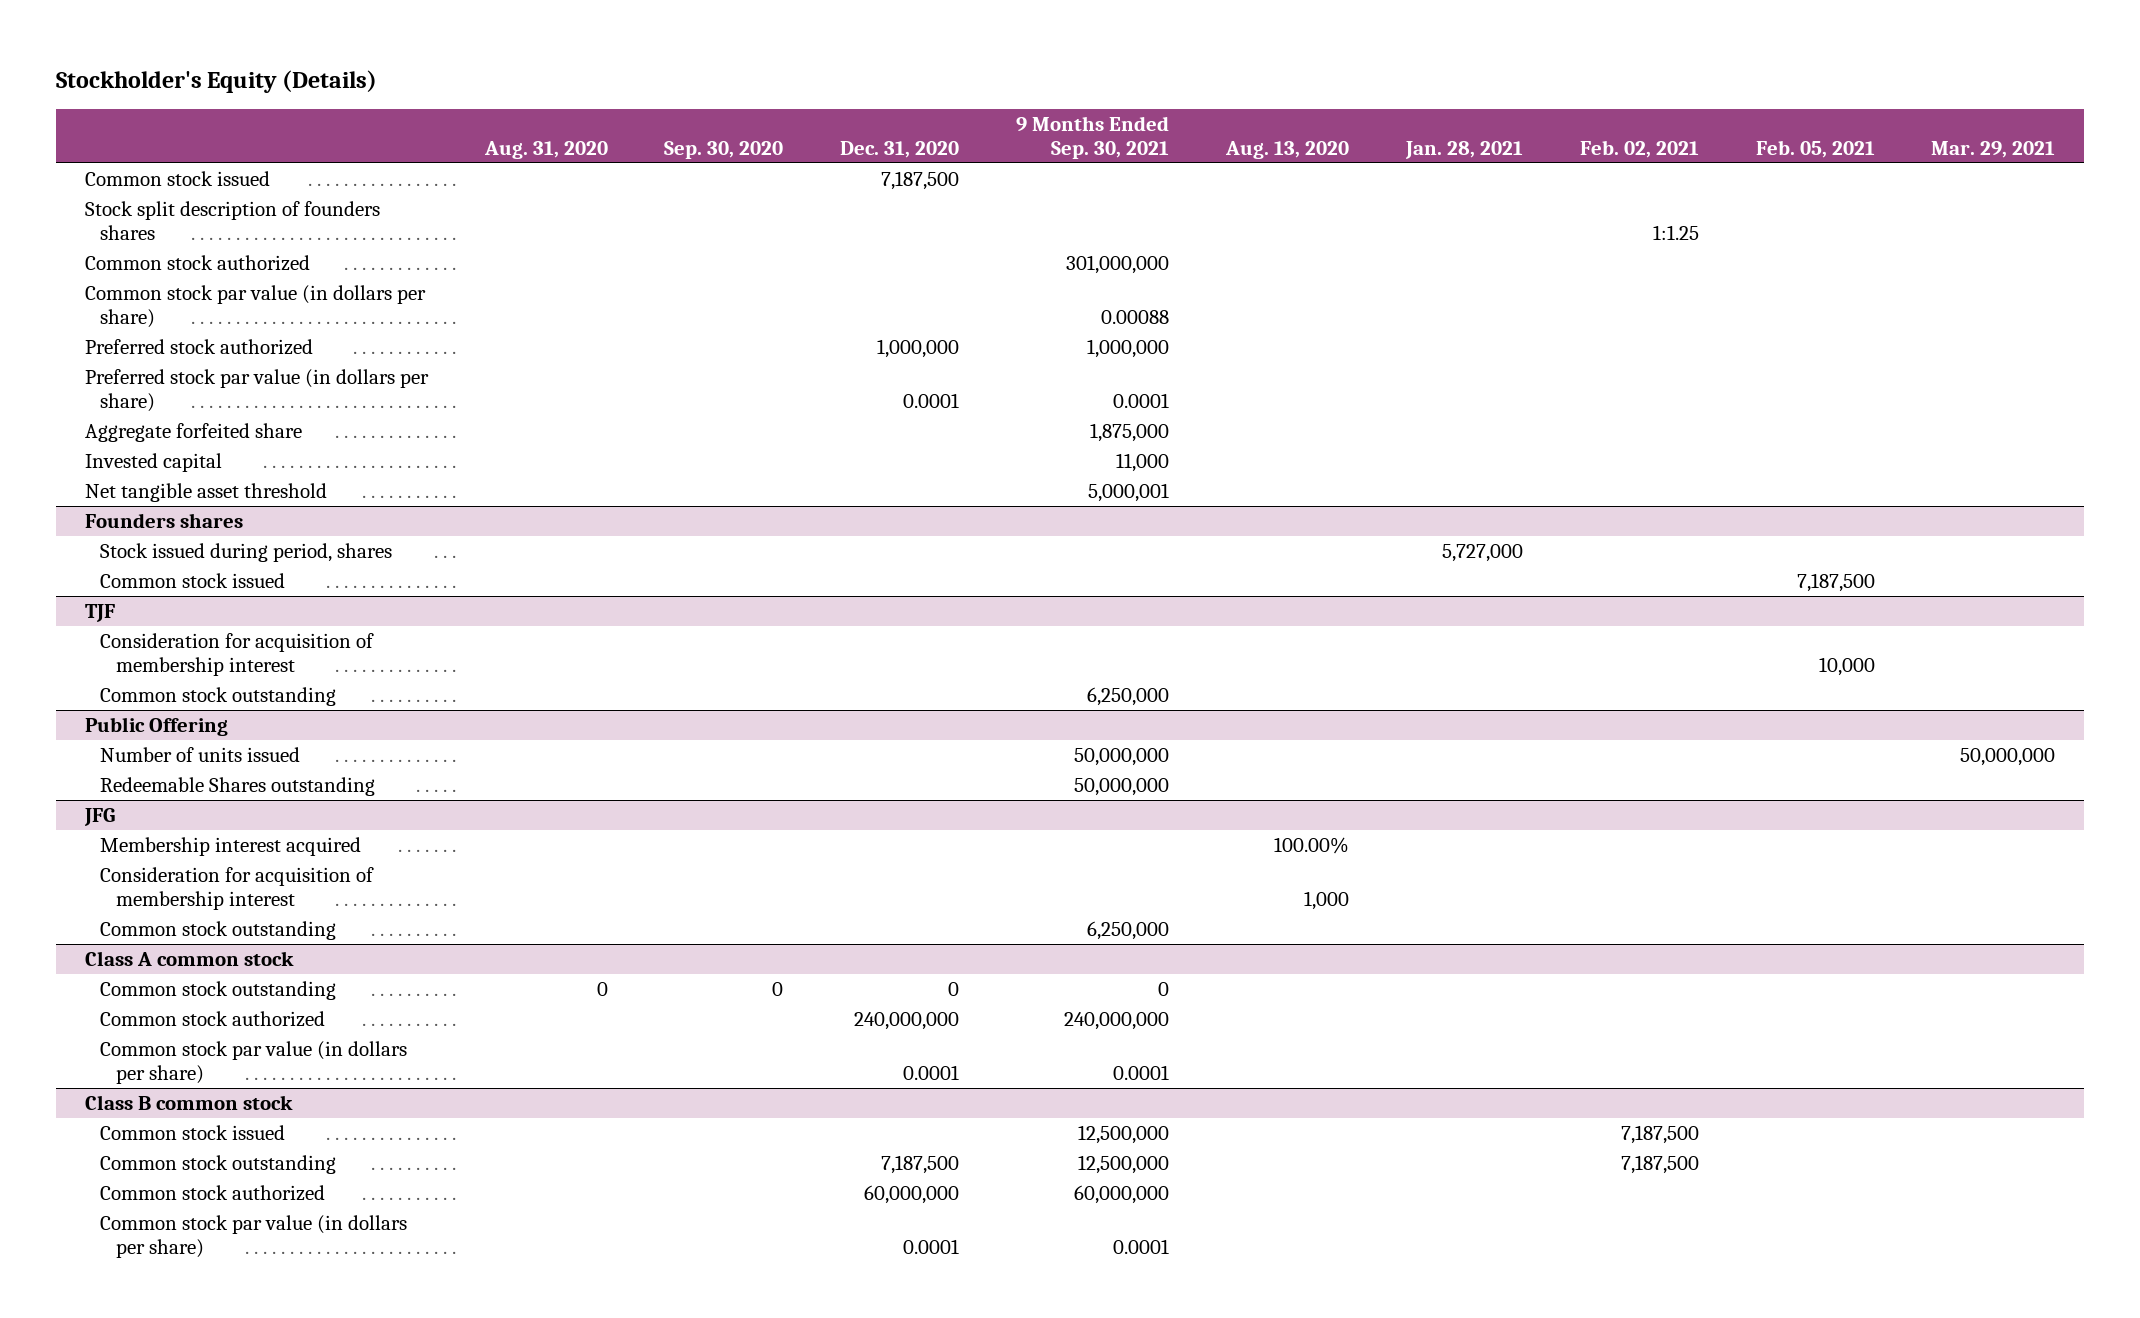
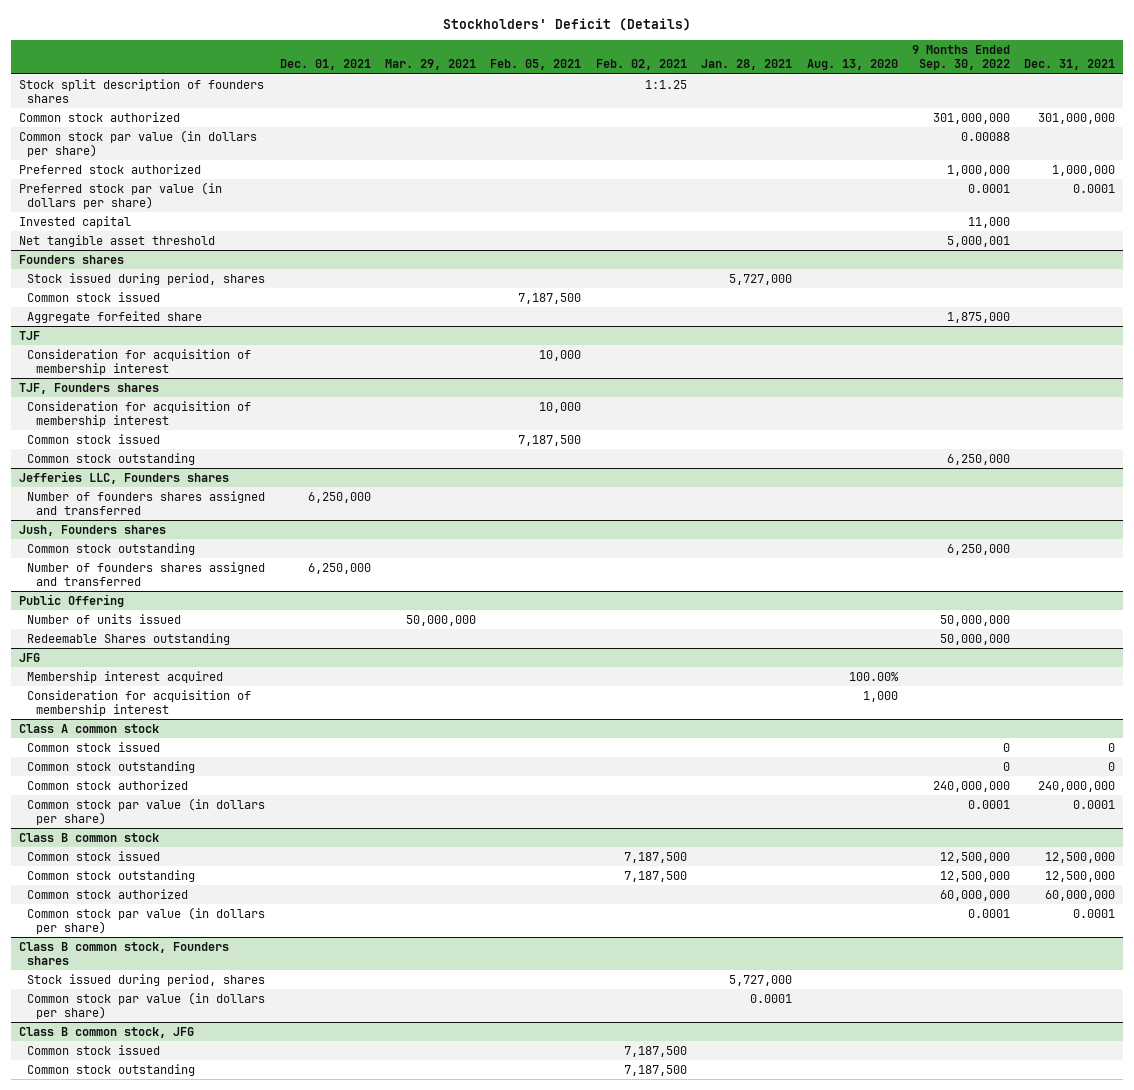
- Stockholder's Equity (Details)
+ Stockholders' Deficit (Details)
- | Aug. 31, 2020 | Sep. 30, 2020 | Dec. 31, 2020 | 9 Months Ended Sep. 30, 2021 | Aug. 13, 2020 | Jan. 28, 2021 | Feb. 02, 2021 | Feb. 05, 2021 | Mar. 29, 2021
+ | Dec. 01, 2021 | Mar. 29, 2021 | Feb. 05, 2021 | Feb. 02, 2021 | Jan. 28, 2021 | Aug. 13, 2020 | 9 Months Ended Sep. 30, 2022 | Dec. 31, 2021
- Common stock issued | | | 7,187,500 | | | | | |
- Aggregate forfeited share | | | | 1,875,000 | | | | |
@ Founders shares
+ Aggregate forfeited share | | | | | | | 1,875,000 |
@ TJF
- Common stock outstanding | | | | 6,250,000 | | | | |
+ TJF, Founders shares
+ Consideration for acquisition of membership interest | | | 10,000 | | | | |
+ Common stock issued | | | 7,187,500 | | | | |
+ Common stock outstanding | | | | | | | 6,250,000 |
+ Jefferies LLC, Founders shares
+ Number of founders shares assigned and transferred | 6,250,000 | | | | | | |
+ Jush, Founders shares
+ Common stock outstanding | | | | | | | 6,250,000 |
+ Number of founders shares assigned and transferred | 6,250,000 | | | | | | |
@ JFG
- Common stock outstanding | | | | 6,250,000 | | | | |
@ Class A common stock
+ Common stock issued | | | | | | | 0 | 0
+ Class B common stock, Founders shares
+ Stock issued during period, shares | | | | | 5,727,000 | | |
+ Common stock par value (in dollars per share) | | | | | 0.0001 | | |
+ Class B common stock, JFG
+ Common stock issued | | | | 7,187,500 | | | |
+ Common stock outstanding | | | | 7,187,500 | | | |

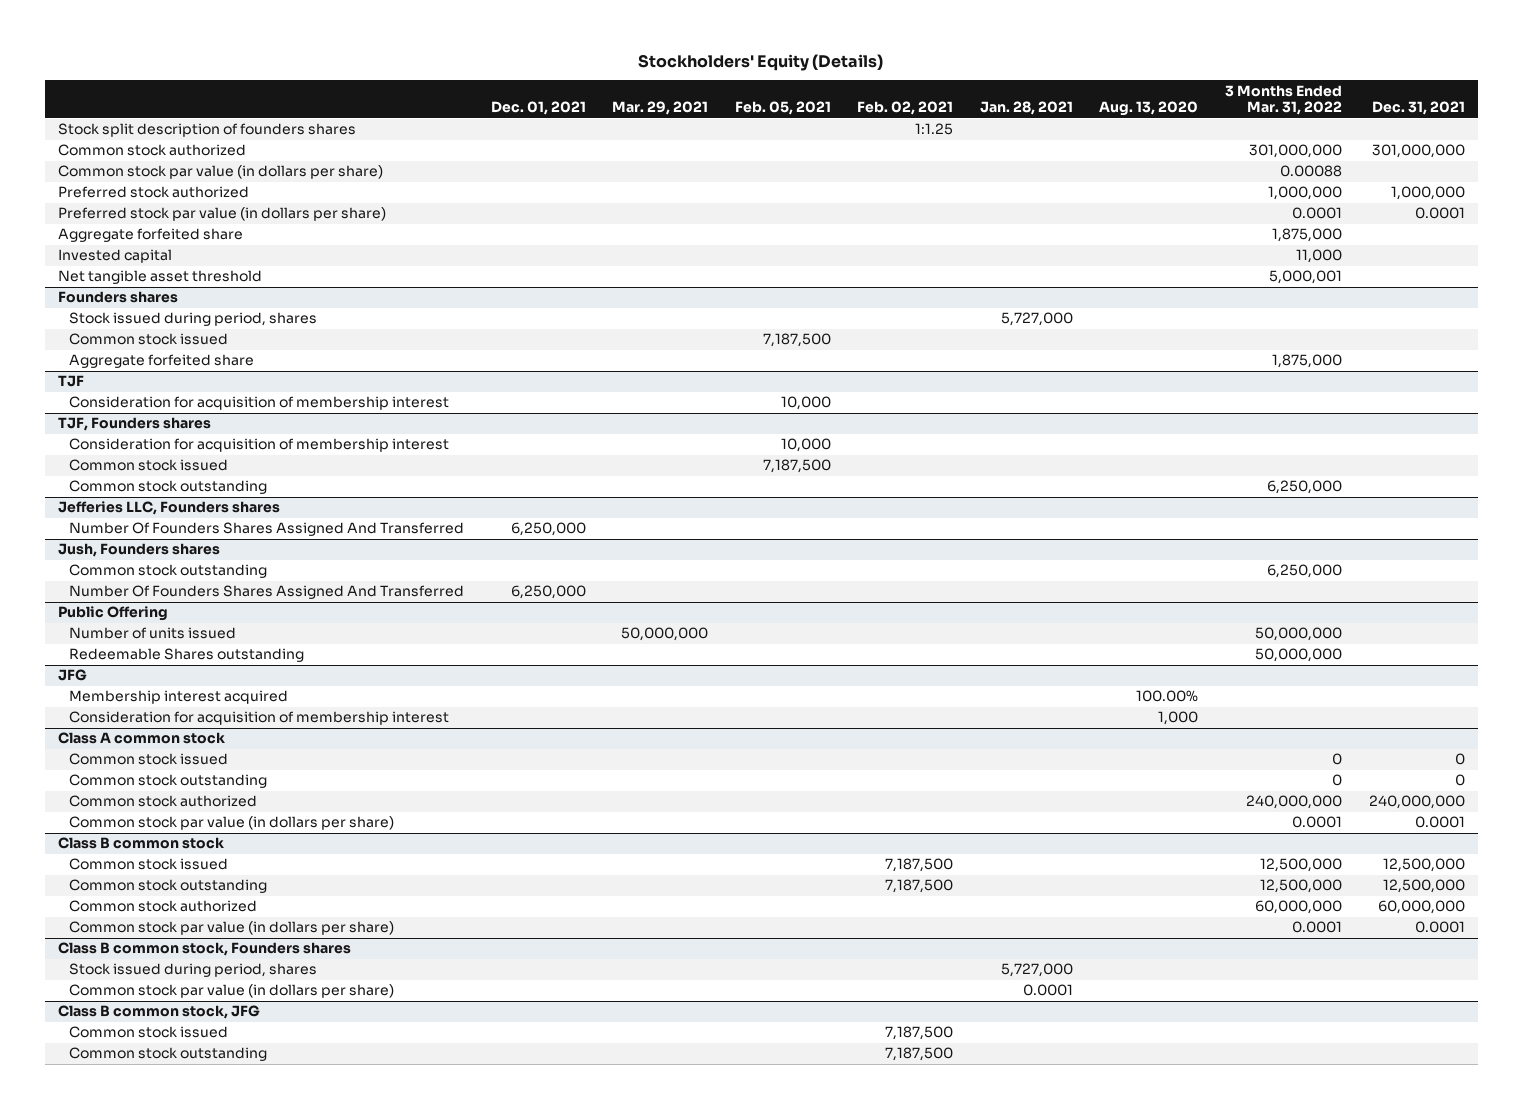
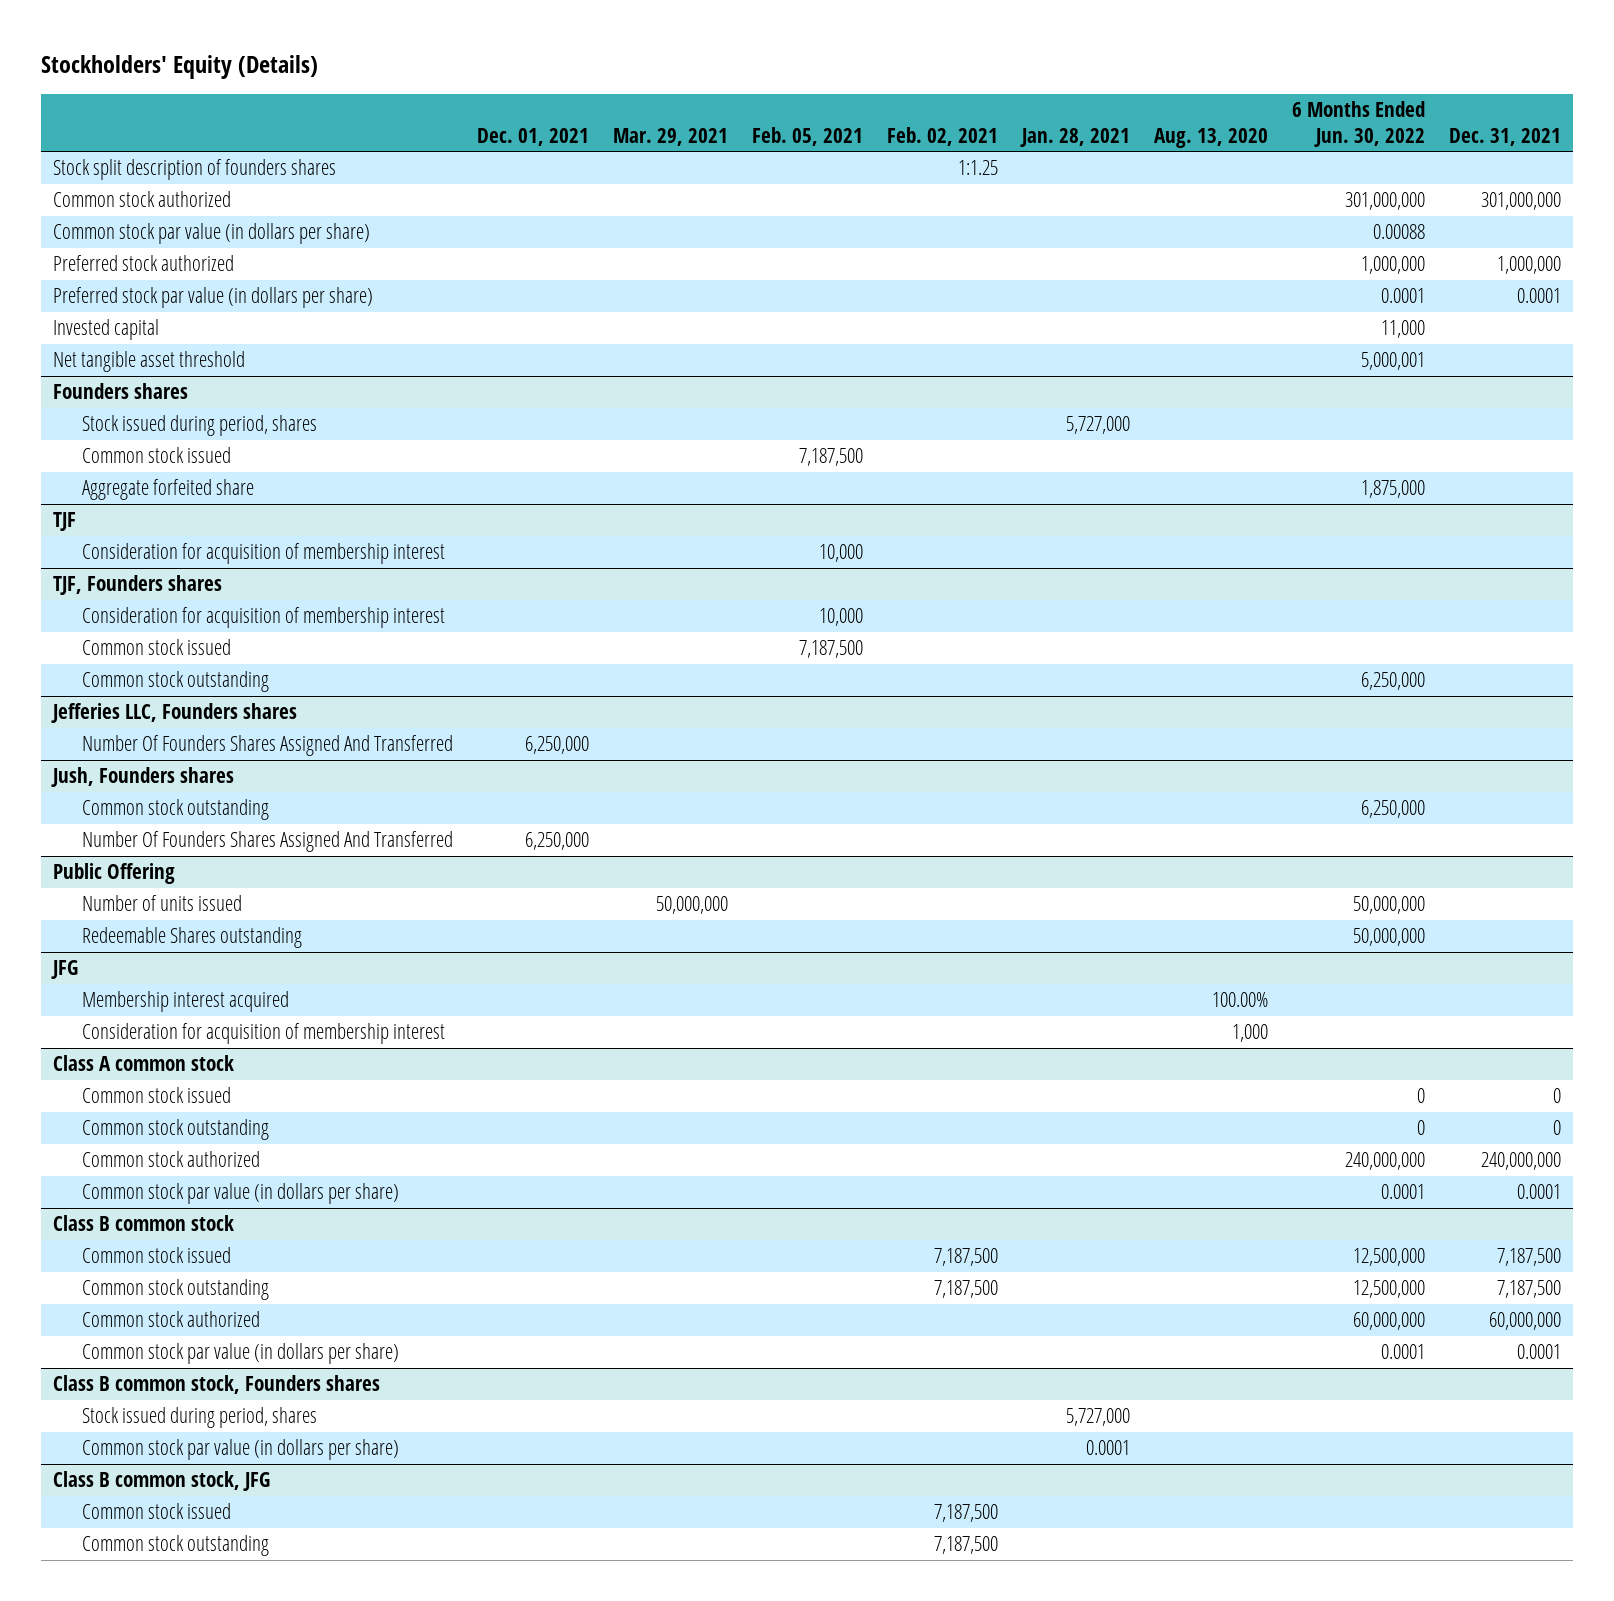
- | Dec. 01, 2021 | Mar. 29, 2021 | Feb. 05, 2021 | Feb. 02, 2021 | Jan. 28, 2021 | Aug. 13, 2020 | 3 Months Ended Mar. 31, 2022 | Dec. 31, 2021
+ | Dec. 01, 2021 | Mar. 29, 2021 | Feb. 05, 2021 | Feb. 02, 2021 | Jan. 28, 2021 | Aug. 13, 2020 | 6 Months Ended Jun. 30, 2022 | Dec. 31, 2021
- Aggregate forfeited share | | | | | | | 1,875,000 |
@ Class B common stock
- Common stock issued | | | | 7,187,500 | | | 12,500,000 | 12,500,000
- Common stock outstanding | | | | 7,187,500 | | | 12,500,000 | 12,500,000
+ Common stock issued | | | | 7,187,500 | | | 12,500,000 | 7,187,500
+ Common stock outstanding | | | | 7,187,500 | | | 12,500,000 | 7,187,500

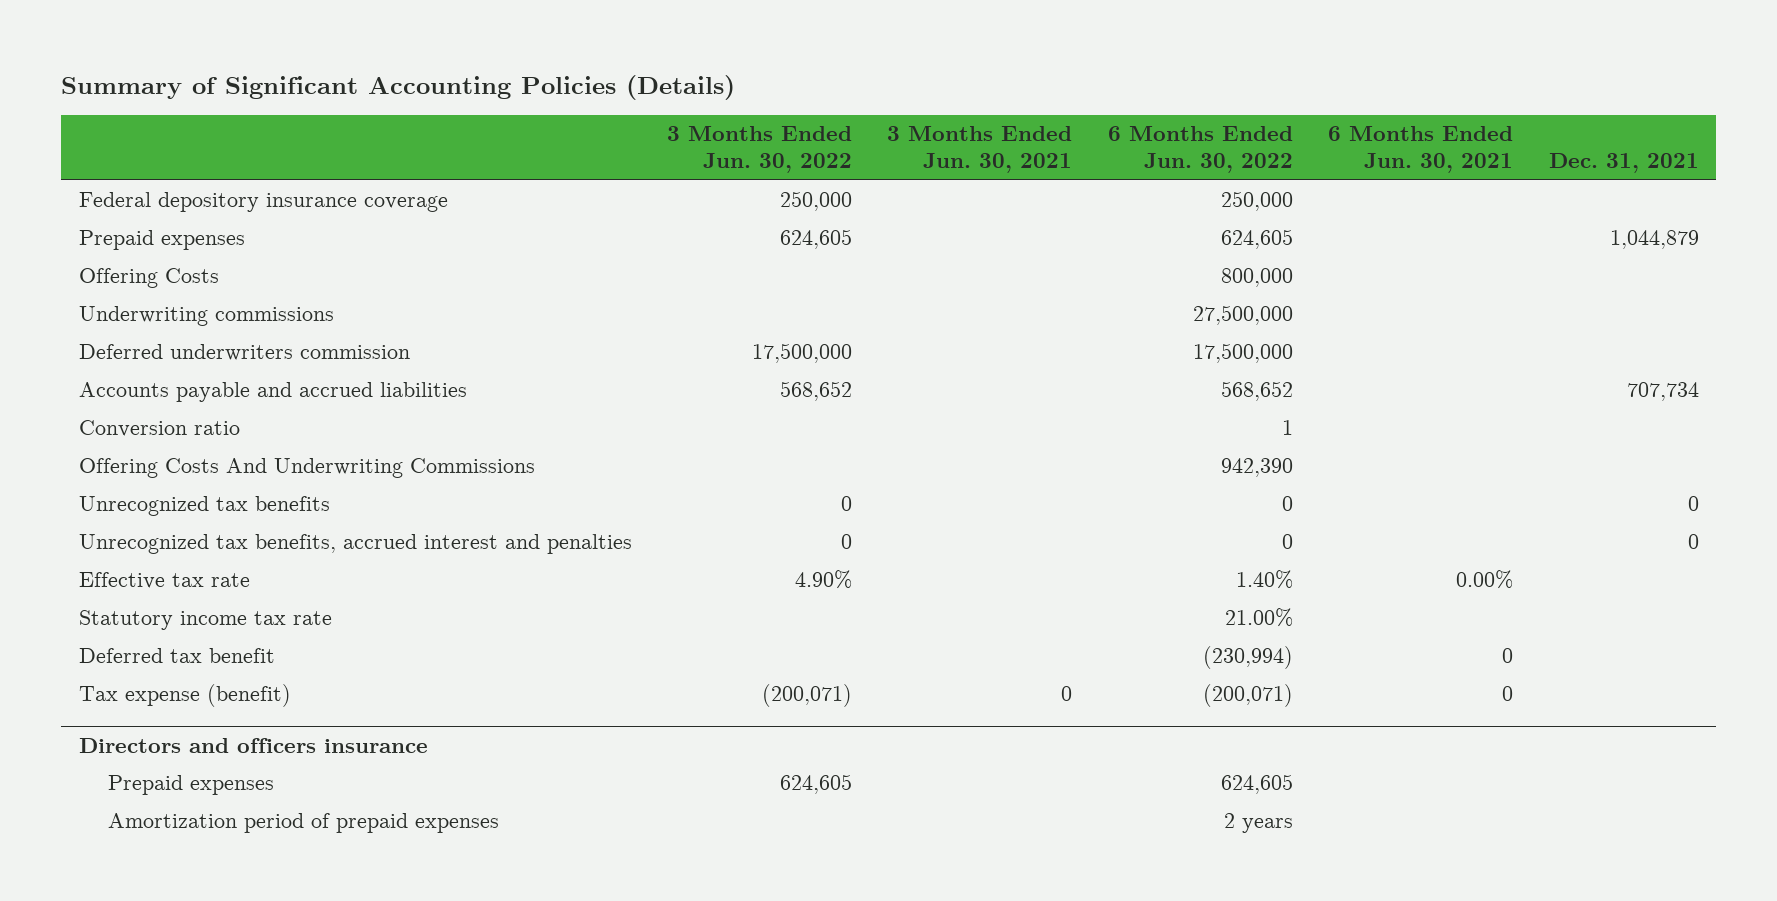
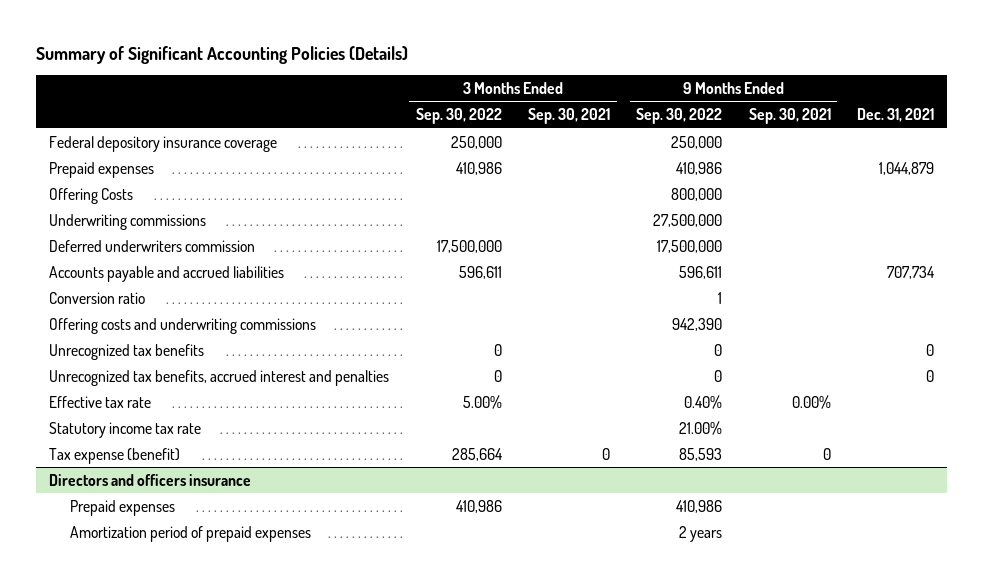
- | 3 Months Ended Jun. 30, 2022 | 3 Months Ended Jun. 30, 2021 | 6 Months Ended Jun. 30, 2022 | 6 Months Ended Jun. 30, 2021 | Dec. 31, 2021
+ | 3 Months Ended Sep. 30, 2022 | 3 Months Ended Sep. 30, 2021 | 9 Months Ended Sep. 30, 2022 | 9 Months Ended Sep. 30, 2021 | Dec. 31, 2021
- Offering Costs And Underwriting Commissions | | | 942,390 | |
+ Offering costs and underwriting commissions | | | 942,390 | |
- Deferred tax benefit | | | (230,994) | 0 |

